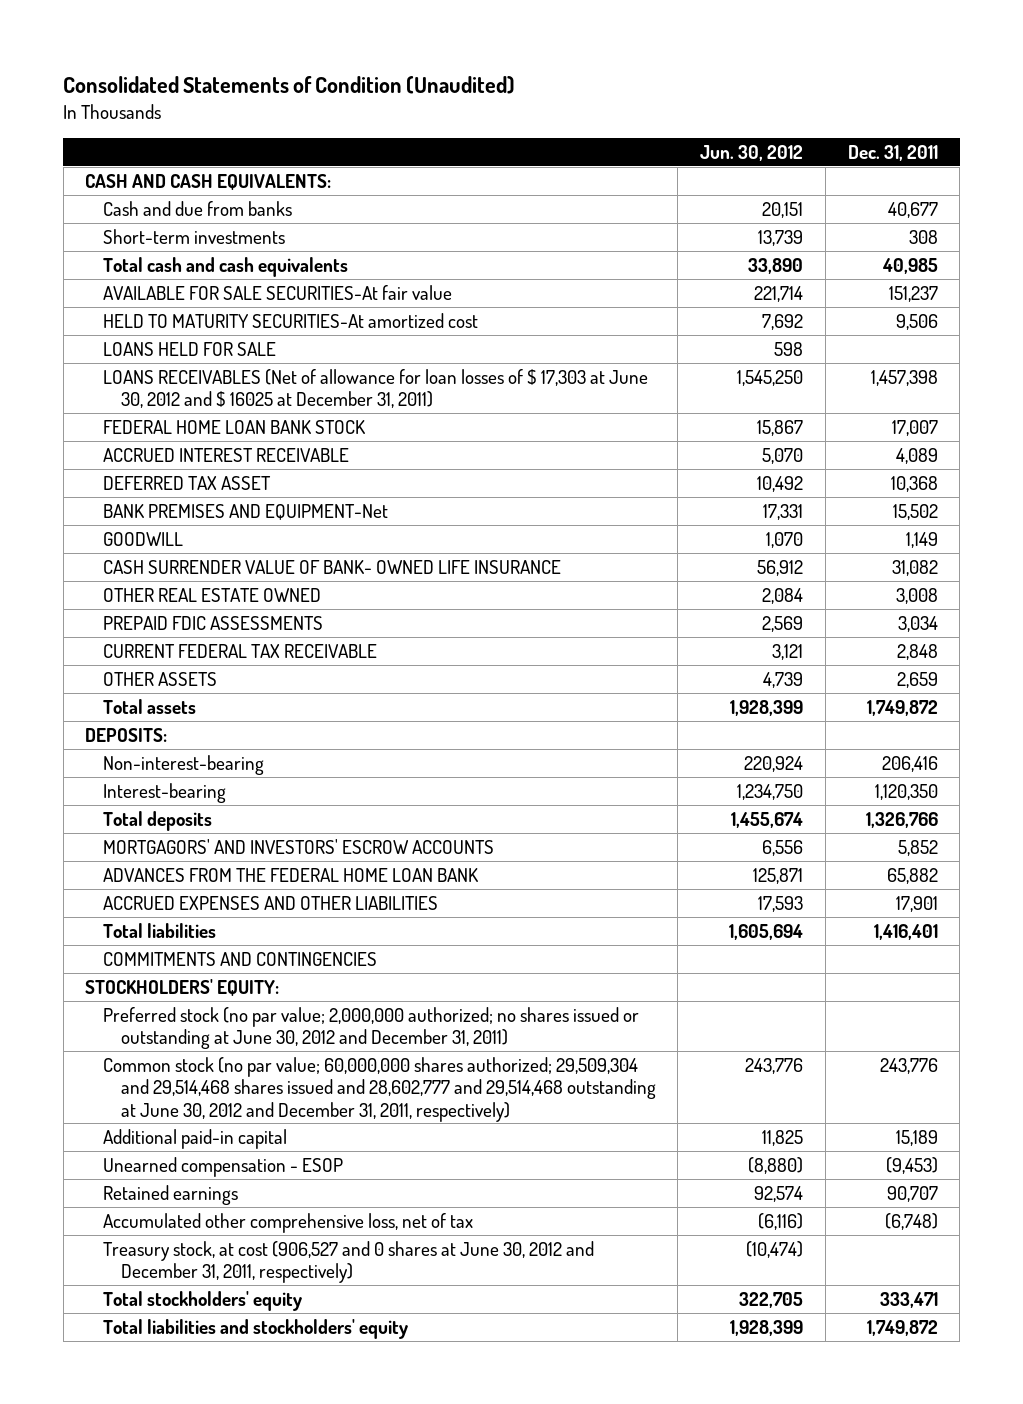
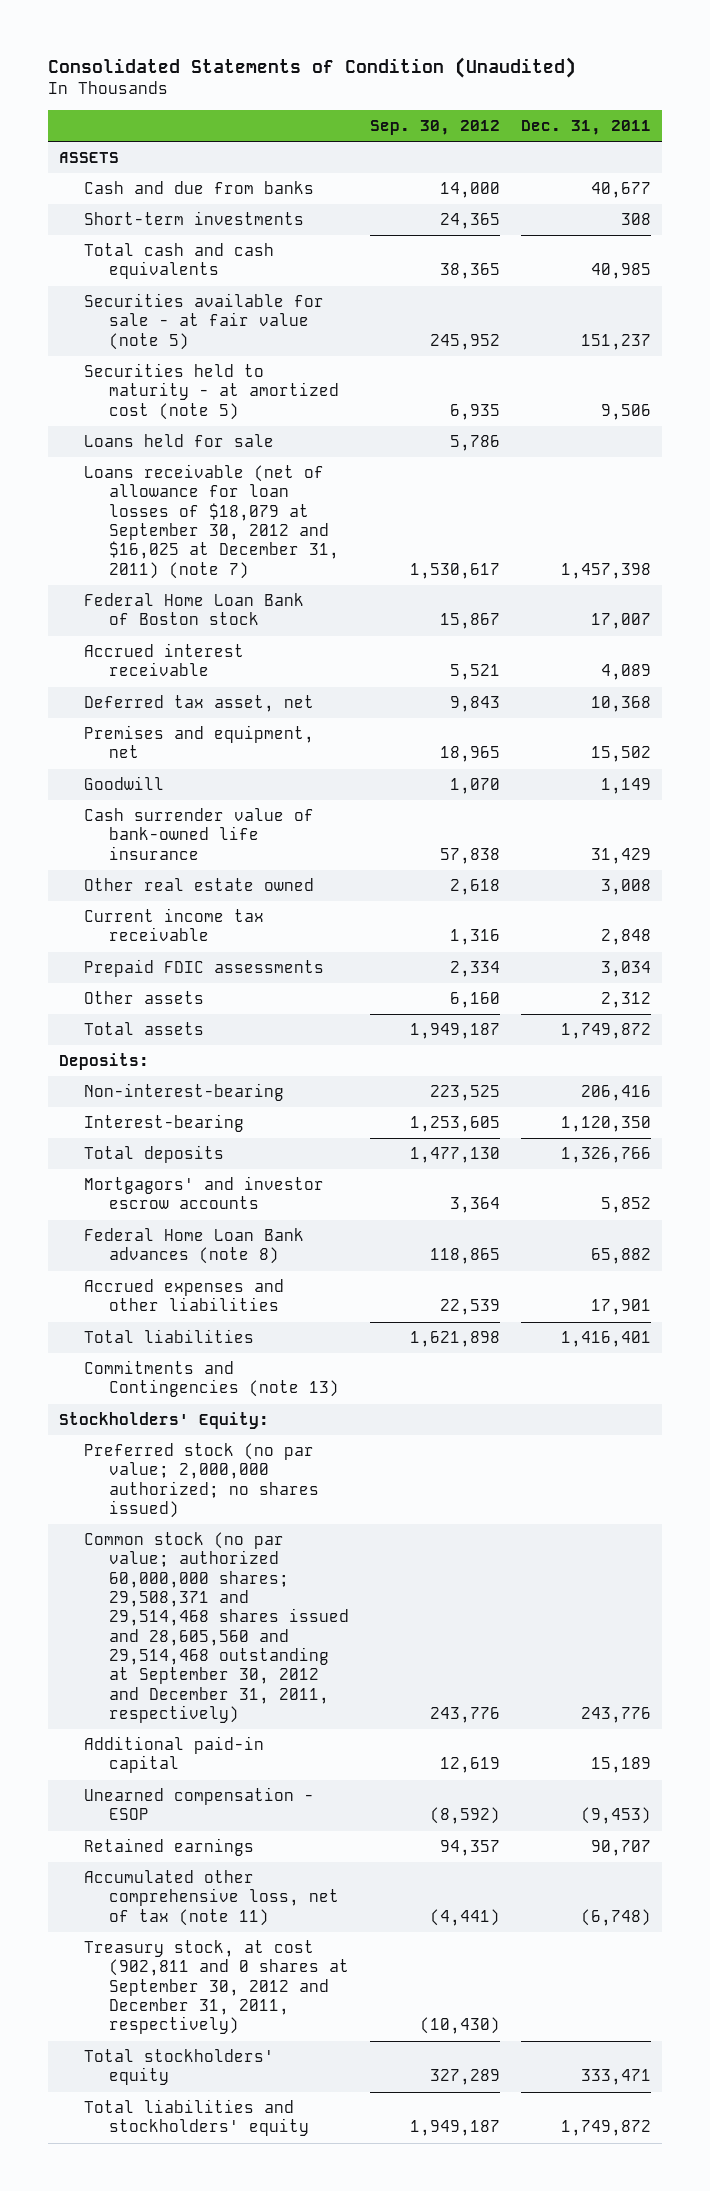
- | Jun. 30, 2012 | Dec. 31, 2011
+ | Sep. 30, 2012 | Dec. 31, 2011
- CASH AND CASH EQUIVALENTS:
+ ASSETS
- AVAILABLE FOR SALE SECURITIES-At fair value | 221,714 | 151,237
- HELD TO MATURITY SECURITIES-At amortized cost | 7,692 | 9,506
- LOANS HELD FOR SALE | 598 |
- LOANS RECEIVABLES (Net of allowance for loan losses of $ 17,303 at June 30, 2012 and $ 16025 at December 31, 2011) | 1,545,250 | 1,457,398
- FEDERAL HOME LOAN BANK STOCK | 15,867 | 17,007
- ACCRUED INTEREST RECEIVABLE | 5,070 | 4,089
- DEFERRED TAX ASSET | 10,492 | 10,368
- BANK PREMISES AND EQUIPMENT-Net | 17,331 | 15,502
- GOODWILL | 1,070 | 1,149
- CASH SURRENDER VALUE OF BANK- OWNED LIFE INSURANCE | 56,912 | 31,082
- OTHER REAL ESTATE OWNED | 2,084 | 3,008
- PREPAID FDIC ASSESSMENTS | 2,569 | 3,034
- CURRENT FEDERAL TAX RECEIVABLE | 3,121 | 2,848
- OTHER ASSETS | 4,739 | 2,659
+ Securities available for sale - at fair value (note 5) | 245,952 | 151,237
+ Securities held to maturity - at amortized cost (note 5) | 6,935 | 9,506
+ Loans held for sale | 5,786 |
+ Loans receivable (net of allowance for loan losses of $18,079 at September 30, 2012 and $16,025 at December 31, 2011) (note 7) | 1,530,617 | 1,457,398
+ Federal Home Loan Bank of Boston stock | 15,867 | 17,007
+ Accrued interest receivable | 5,521 | 4,089
+ Deferred tax asset, net | 9,843 | 10,368
+ Premises and equipment, net | 18,965 | 15,502
+ Goodwill | 1,070 | 1,149
+ Cash surrender value of bank-owned life insurance | 57,838 | 31,429
+ Other real estate owned | 2,618 | 3,008
+ Current income tax receivable | 1,316 | 2,848
+ Prepaid FDIC assessments | 2,334 | 3,034
+ Other assets | 6,160 | 2,312
- DEPOSITS:
+ Deposits:
- MORTGAGORS' AND INVESTORS' ESCROW ACCOUNTS | 6,556 | 5,852
- ADVANCES FROM THE FEDERAL HOME LOAN BANK | 125,871 | 65,882
- ACCRUED EXPENSES AND OTHER LIABILITIES | 17,593 | 17,901
+ Mortgagors' and investor escrow accounts | 3,364 | 5,852
+ Federal Home Loan Bank advances (note 8) | 118,865 | 65,882
+ Accrued expenses and other liabilities | 22,539 | 17,901
- COMMITMENTS AND CONTINGENCIES
- STOCKHOLDERS' EQUITY:
- Preferred stock (no par value; 2,000,000 authorized; no shares issued or outstanding at June 30, 2012 and December 31, 2011)
- Common stock (no par value; 60,000,000 shares authorized; 29,509,304 and 29,514,468 shares issued and 28,602,777 and 29,514,468 outstanding at June 30, 2012 and December 31, 2011, respectively) | 243,776 | 243,776
+ Commitments and Contingencies (note 13)
+ Stockholders' Equity:
+ Preferred stock (no par value; 2,000,000 authorized; no shares issued)
+ Common stock (no par value; authorized 60,000,000 shares; 29,508,371 and 29,514,468 shares issued and 28,605,560 and 29,514,468 outstanding at September 30, 2012 and December 31, 2011, respectively) | 243,776 | 243,776
- Accumulated other comprehensive loss, net of tax | (6,116) | (6,748)
- Treasury stock, at cost (906,527 and 0 shares at June 30, 2012 and December 31, 2011, respectively) | (10,474) |
+ Accumulated other comprehensive loss, net of tax (note 11) | (4,441) | (6,748)
+ Treasury stock, at cost (902,811 and 0 shares at September 30, 2012 and December 31, 2011, respectively) | (10,430) |

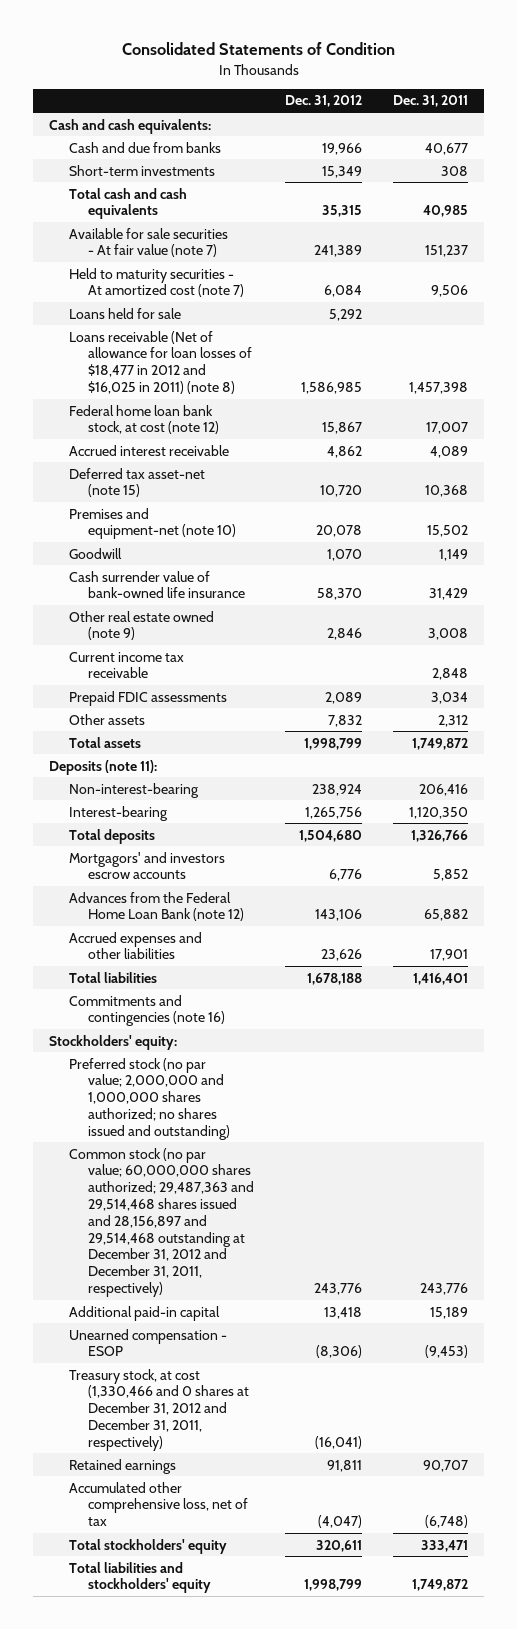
- Consolidated Statements of Condition (Unaudited)
+ Consolidated Statements of Condition
- | Sep. 30, 2012 | Dec. 31, 2011
+ | Dec. 31, 2012 | Dec. 31, 2011
- ASSETS
+ Cash and cash equivalents:
- Securities available for sale - at fair value (note 5) | 245,952 | 151,237
- Securities held to maturity - at amortized cost (note 5) | 6,935 | 9,506
+ Available for sale securities - At fair value (note 7) | 241,389 | 151,237
+ Held to maturity securities - At amortized cost (note 7) | 6,084 | 9,506
- Loans receivable (net of allowance for loan losses of $18,079 at September 30, 2012 and $16,025 at December 31, 2011) (note 7) | 1,530,617 | 1,457,398
- Federal Home Loan Bank of Boston stock | 15,867 | 17,007
+ Loans receivable (Net of allowance for loan losses of $18,477 in 2012 and $16,025 in 2011) (note 8) | 1,586,985 | 1,457,398
+ Federal home loan bank stock, at cost (note 12) | 15,867 | 17,007
- Deferred tax asset, net | 9,843 | 10,368
- Premises and equipment, net | 18,965 | 15,502
+ Deferred tax asset-net (note 15) | 10,720 | 10,368
+ Premises and equipment-net (note 10) | 20,078 | 15,502
- Other real estate owned | 2,618 | 3,008
+ Other real estate owned (note 9) | 2,846 | 3,008
- Deposits:
+ Deposits (note 11):
- Mortgagors' and investor escrow accounts | 3,364 | 5,852
- Federal Home Loan Bank advances (note 8) | 118,865 | 65,882
+ Mortgagors' and investors escrow accounts | 6,776 | 5,852
+ Advances from the Federal Home Loan Bank (note 12) | 143,106 | 65,882
- Commitments and Contingencies (note 13)
- Stockholders' Equity:
- Preferred stock (no par value; 2,000,000 authorized; no shares issued)
- Common stock (no par value; authorized 60,000,000 shares; 29,508,371 and 29,514,468 shares issued and 28,605,560 and 29,514,468 outstanding at September 30, 2012 and December 31, 2011, respectively) | 243,776 | 243,776
+ Commitments and contingencies (note 16)
+ Stockholders' equity:
+ Preferred stock (no par value; 2,000,000 and 1,000,000 shares authorized; no shares issued and outstanding)
+ Common stock (no par value; 60,000,000 shares authorized; 29,487,363 and 29,514,468 shares issued and 28,156,897 and 29,514,468 outstanding at December 31, 2012 and December 31, 2011, respectively) | 243,776 | 243,776
+ Treasury stock, at cost (1,330,466 and 0 shares at December 31, 2012 and December 31, 2011, respectively) | (16,041) |
- Accumulated other comprehensive loss, net of tax (note 11) | (4,441) | (6,748)
- Treasury stock, at cost (902,811 and 0 shares at September 30, 2012 and December 31, 2011, respectively) | (10,430) |
+ Accumulated other comprehensive loss, net of tax | (4,047) | (6,748)

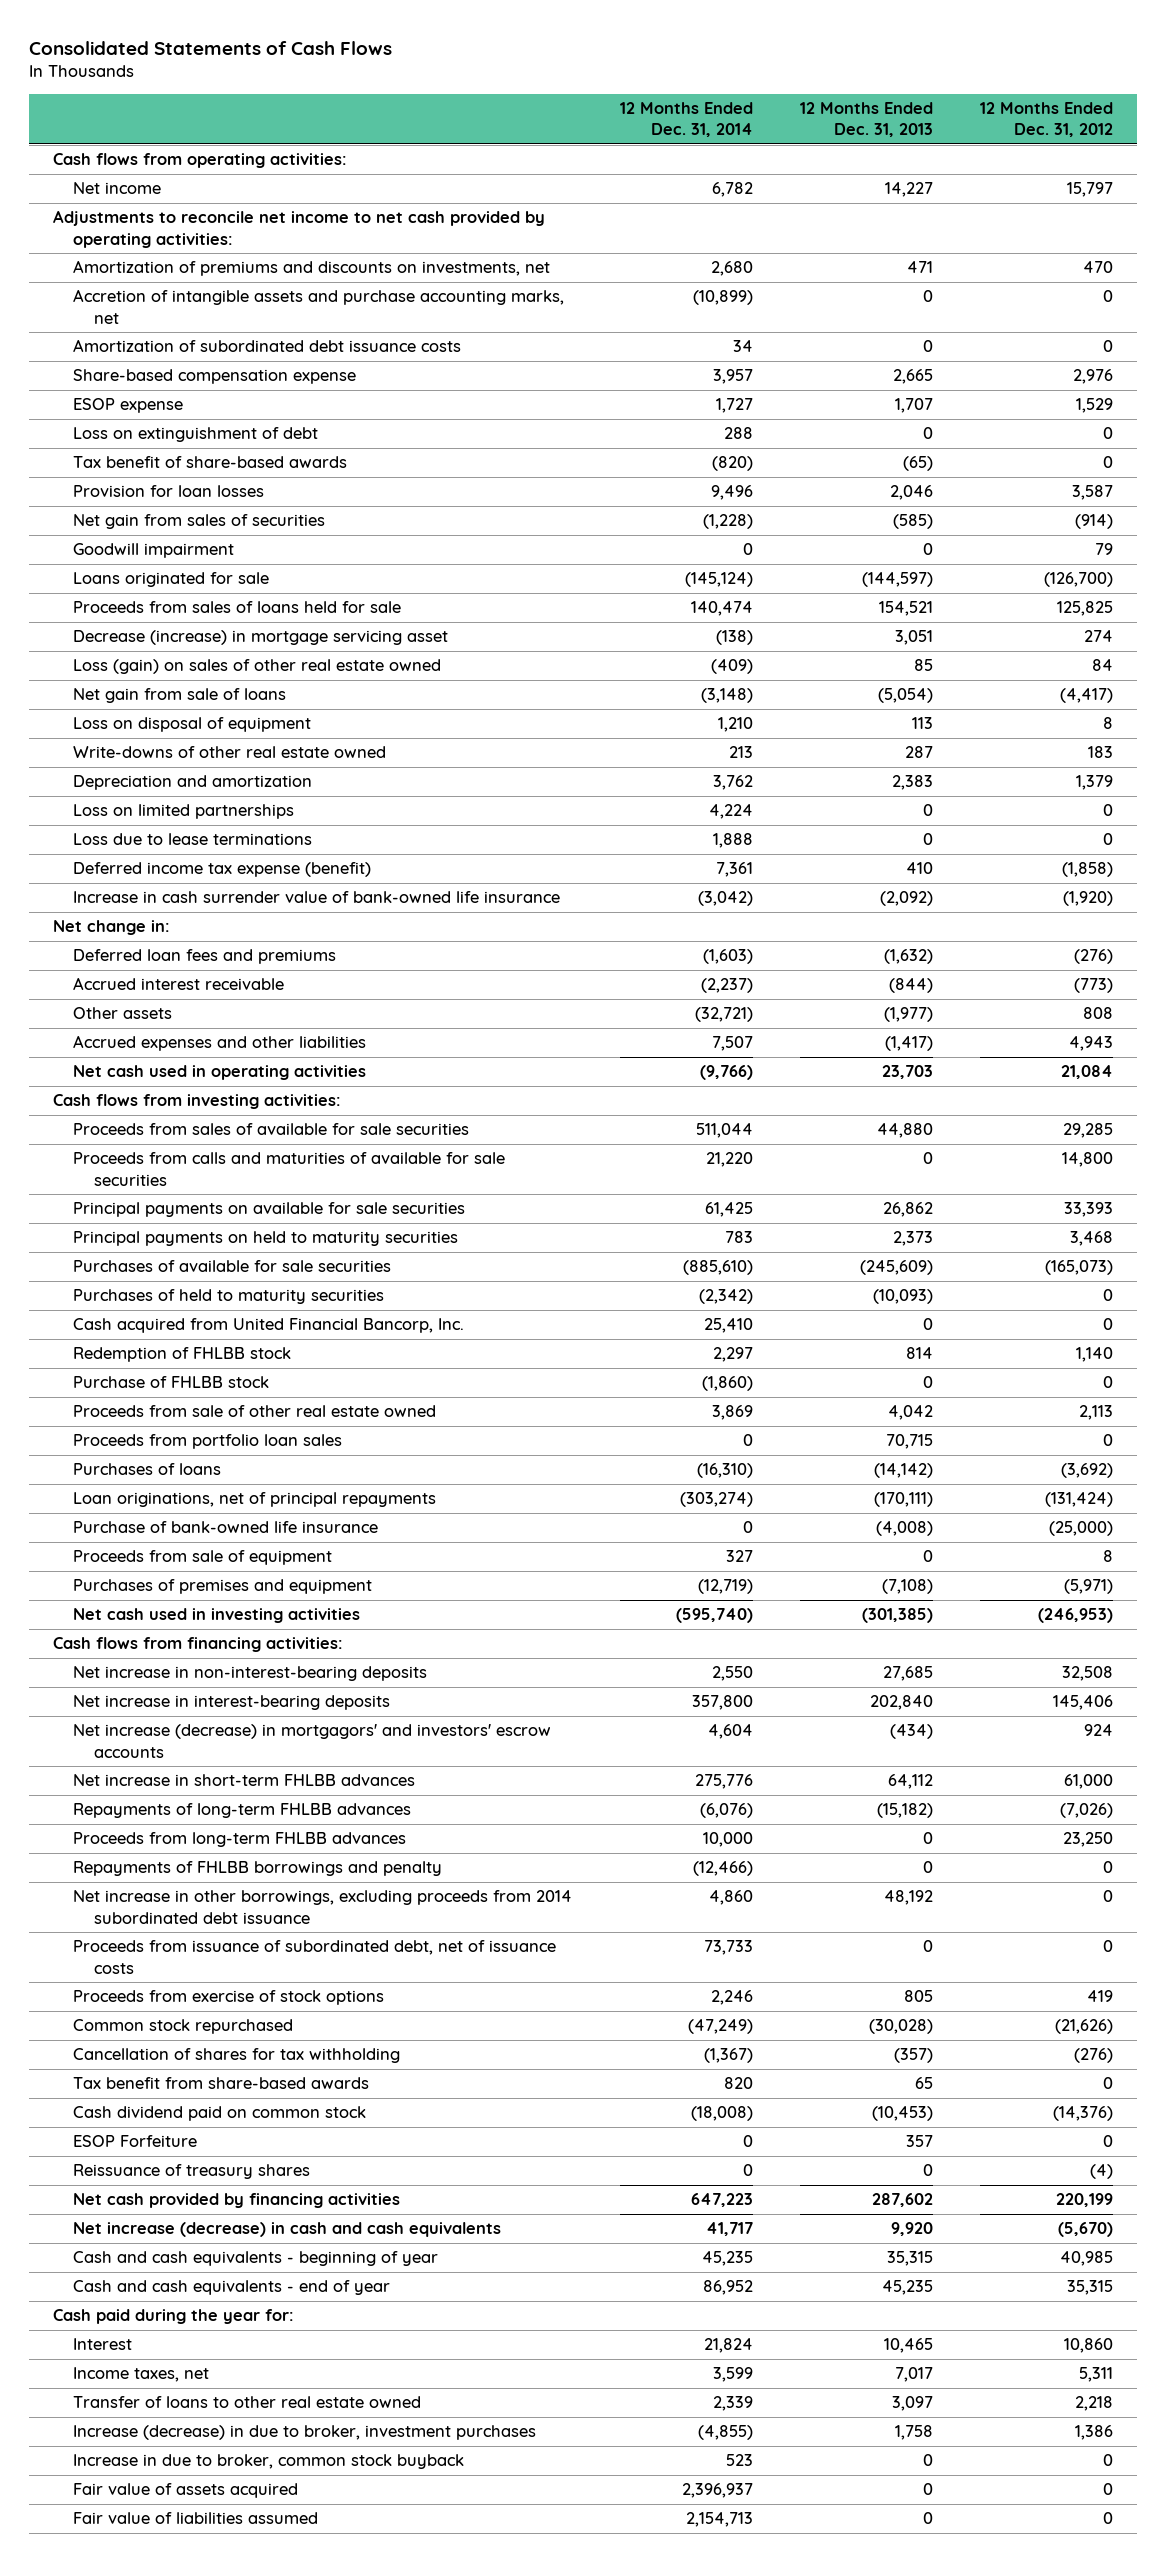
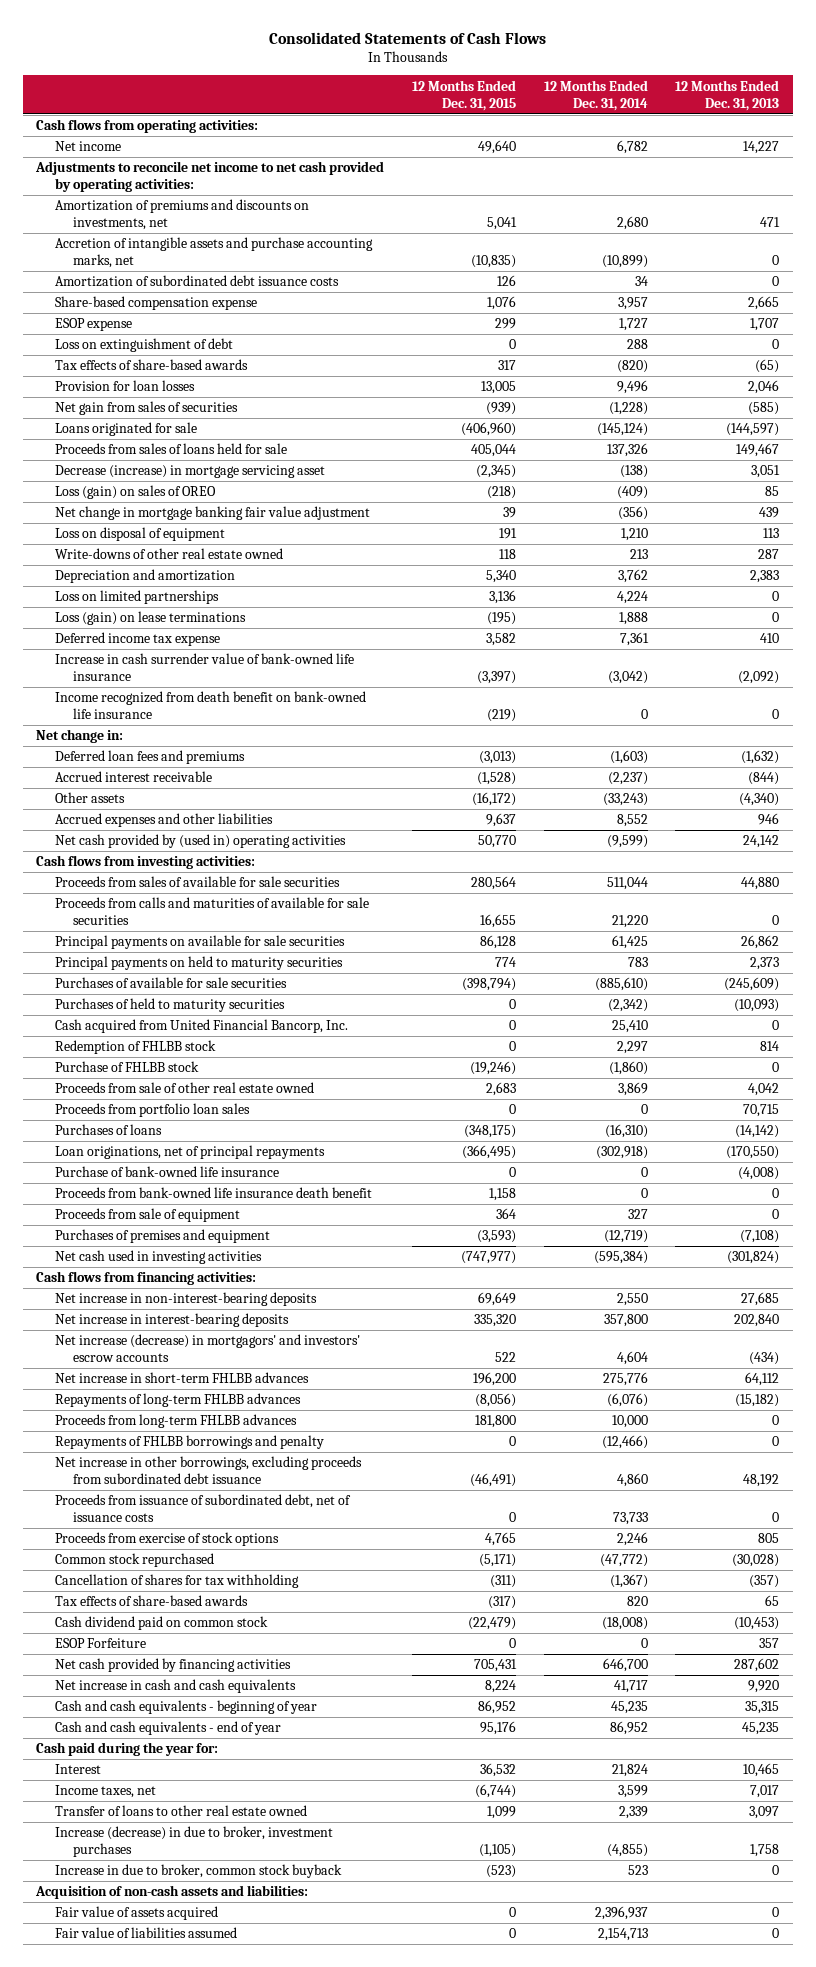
- | 12 Months Ended Dec. 31, 2014 | 12 Months Ended Dec. 31, 2013 | 12 Months Ended Dec. 31, 2012
+ | 12 Months Ended Dec. 31, 2015 | 12 Months Ended Dec. 31, 2014 | 12 Months Ended Dec. 31, 2013
- Tax benefit of share-based awards | (820) | (65) | 0
+ Tax effects of share-based awards | 317 | (820) | (65)
- Goodwill impairment | 0 | 0 | 79
- Proceeds from sales of loans held for sale | 140,474 | 154,521 | 125,825
+ Proceeds from sales of loans held for sale | 405,044 | 137,326 | 149,467
- Loss (gain) on sales of other real estate owned | (409) | 85 | 84
- Net gain from sale of loans | (3,148) | (5,054) | (4,417)
+ Loss (gain) on sales of OREO | (218) | (409) | 85
+ Net change in mortgage banking fair value adjustment | 39 | (356) | 439
- Loss due to lease terminations | 1,888 | 0 | 0
- Deferred income tax expense (benefit) | 7,361 | 410 | (1,858)
+ Loss (gain) on lease terminations | (195) | 1,888 | 0
+ Deferred income tax expense | 3,582 | 7,361 | 410
+ Income recognized from death benefit on bank-owned life insurance | (219) | 0 | 0
- Other assets | (32,721) | (1,977) | 808
- Accrued expenses and other liabilities | 7,507 | (1,417) | 4,943
- Net cash used in operating activities | (9,766) | 23,703 | 21,084
+ Other assets | (16,172) | (33,243) | (4,340)
+ Accrued expenses and other liabilities | 9,637 | 8,552 | 946
+ Net cash provided by (used in) operating activities | 50,770 | (9,599) | 24,142
- Loan originations, net of principal repayments | (303,274) | (170,111) | (131,424)
+ Loan originations, net of principal repayments | (366,495) | (302,918) | (170,550)
+ Proceeds from bank-owned life insurance death benefit | 1,158 | 0 | 0
- Net cash used in investing activities | (595,740) | (301,385) | (246,953)
+ Net cash used in investing activities | (747,977) | (595,384) | (301,824)
- Net increase in other borrowings, excluding proceeds from 2014 subordinated debt issuance | 4,860 | 48,192 | 0
+ Net increase in other borrowings, excluding proceeds from subordinated debt issuance | (46,491) | 4,860 | 48,192
- Common stock repurchased | (47,249) | (30,028) | (21,626)
+ Common stock repurchased | (5,171) | (47,772) | (30,028)
- Tax benefit from share-based awards | 820 | 65 | 0
+ Tax effects of share-based awards | (317) | 820 | 65
- Reissuance of treasury shares | 0 | 0 | (4)
- Net cash provided by financing activities | 647,223 | 287,602 | 220,199
- Net increase (decrease) in cash and cash equivalents | 41,717 | 9,920 | (5,670)
+ Net cash provided by financing activities | 705,431 | 646,700 | 287,602
+ Net increase in cash and cash equivalents | 8,224 | 41,717 | 9,920
+ Acquisition of non-cash assets and liabilities:

